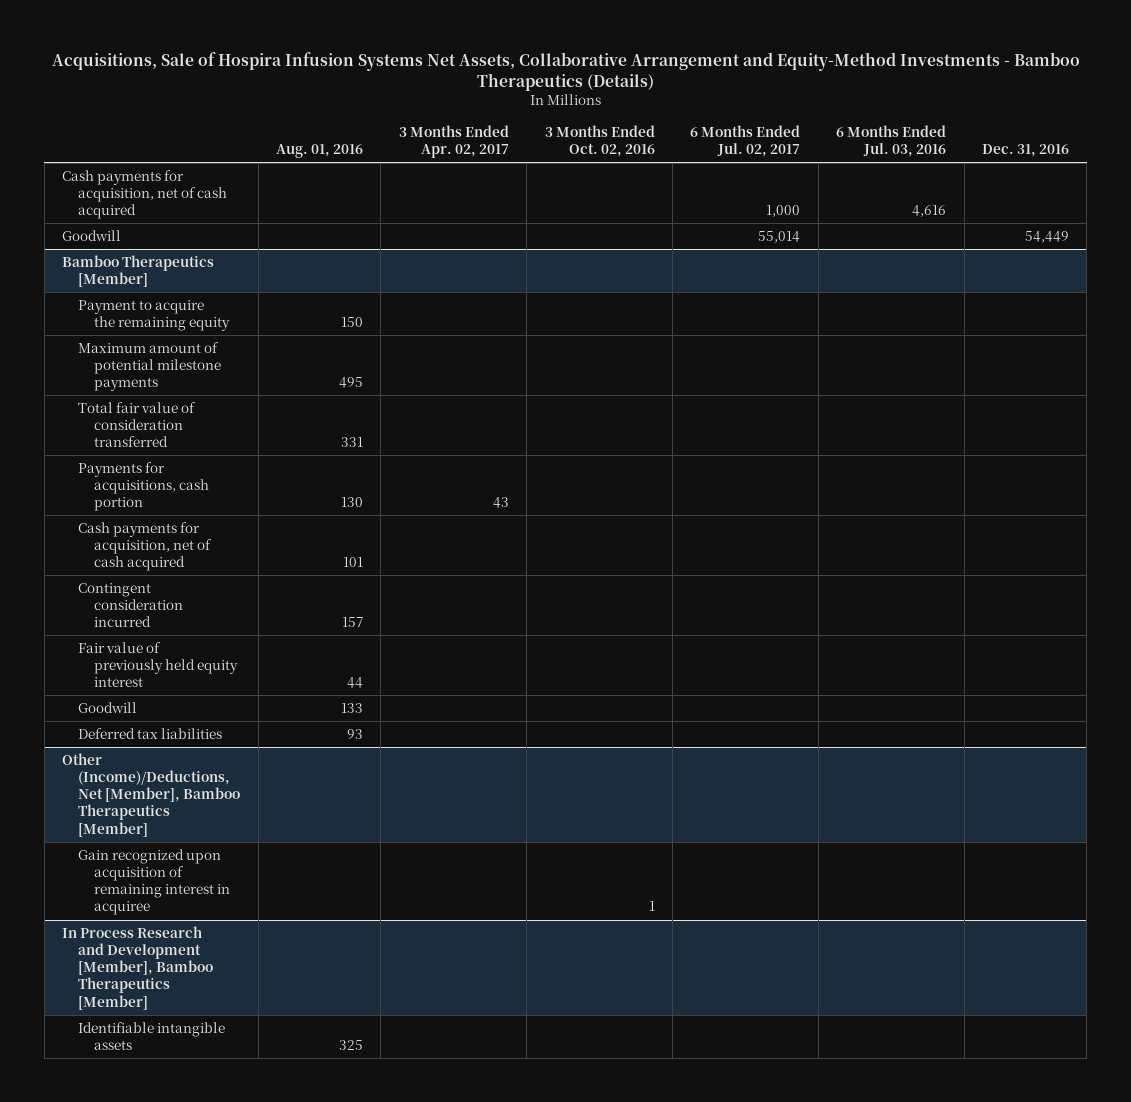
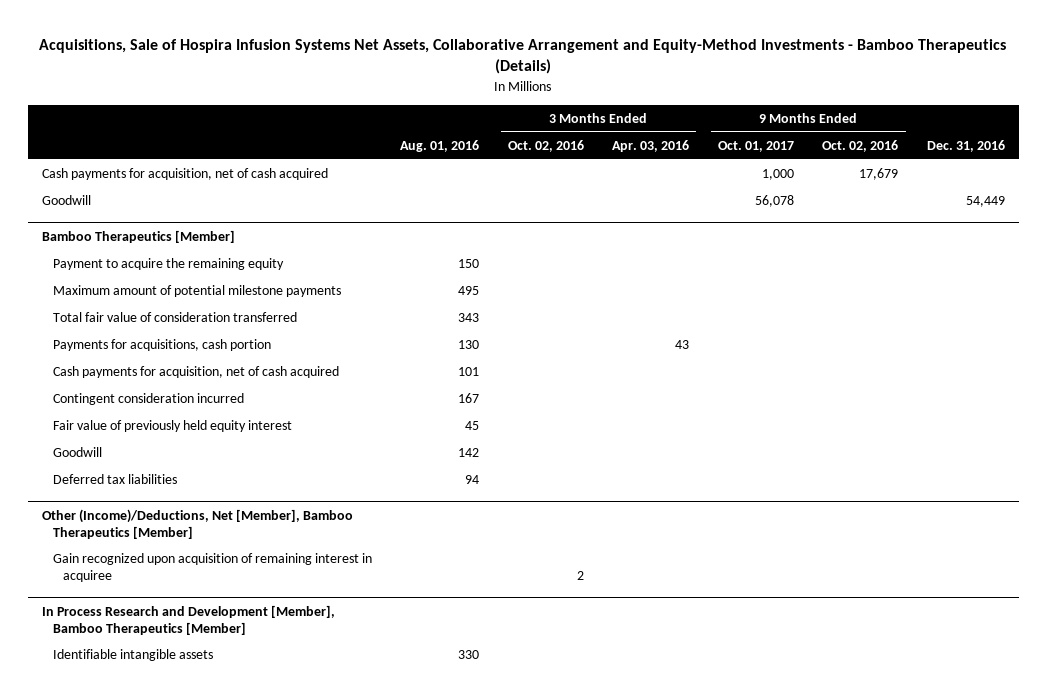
- | Aug. 01, 2016 | 3 Months Ended Apr. 02, 2017 | 3 Months Ended Oct. 02, 2016 | 6 Months Ended Jul. 02, 2017 | 6 Months Ended Jul. 03, 2016 | Dec. 31, 2016
+ | Aug. 01, 2016 | 3 Months Ended Oct. 02, 2016 | 3 Months Ended Apr. 03, 2016 | 9 Months Ended Oct. 01, 2017 | 9 Months Ended Oct. 02, 2016 | Dec. 31, 2016
@ Bamboo Therapeutics [Member]
- Total fair value of consideration transferred | 331 | | | | |
+ Total fair value of consideration transferred | 343 | | | | |
- Contingent consideration incurred | 157 | | | | |
- Fair value of previously held equity interest | 44 | | | | |
- Goodwill | 133 | | | | |
- Deferred tax liabilities | 93 | | | | |
+ Contingent consideration incurred | 167 | | | | |
+ Fair value of previously held equity interest | 45 | | | | |
+ Goodwill | 142 | | | | |
+ Deferred tax liabilities | 94 | | | | |
@ Other (Income)/Deductions, Net [Member], Bamboo Therapeutics [Member]
- Gain recognized upon acquisition of remaining interest in acquiree | | | 1 | | |
+ Gain recognized upon acquisition of remaining interest in acquiree | | 2 | | | |
@ In Process Research and Development [Member], Bamboo Therapeutics [Member]
- Identifiable intangible assets | 325 | | | | |
+ Identifiable intangible assets | 330 | | | | |

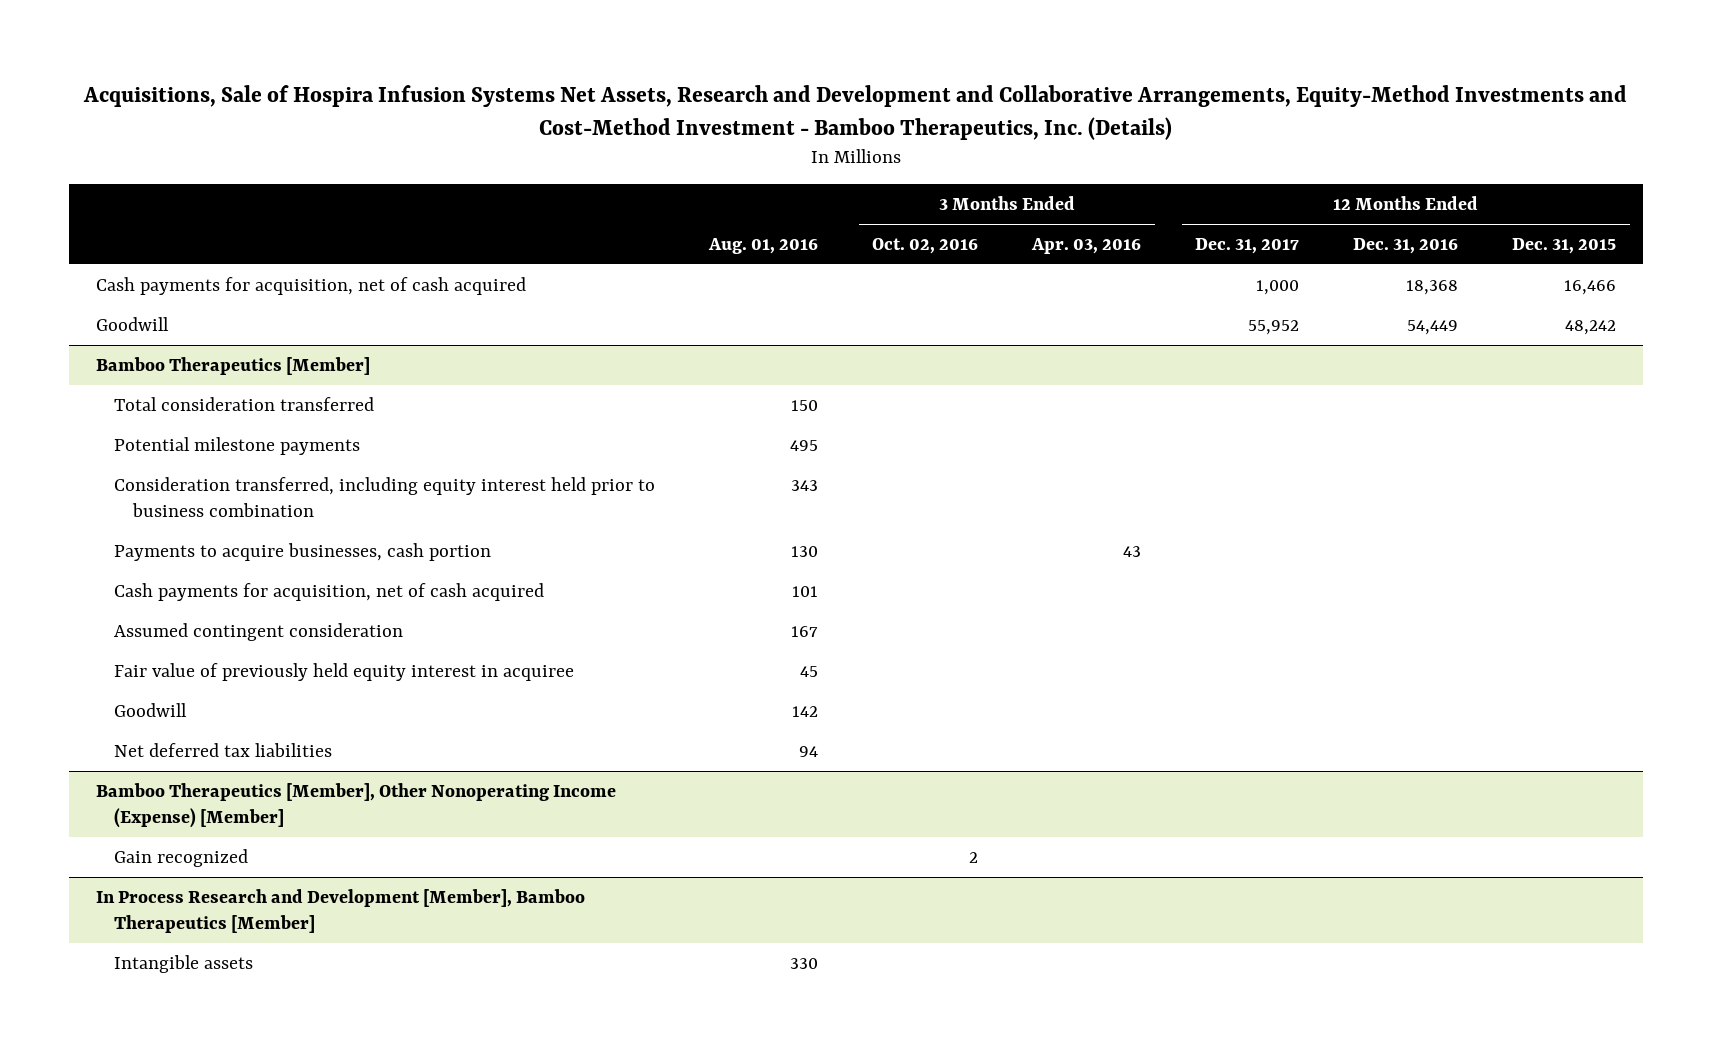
- Acquisitions, Sale of Hospira Infusion Systems Net Assets, Collaborative Arrangement and Equity-Method Investments - Bamboo Therapeutics (Details)
+ Acquisitions, Sale of Hospira Infusion Systems Net Assets, Research and Development and Collaborative Arrangements, Equity-Method Investments and Cost-Method Investment - Bamboo Therapeutics, Inc. (Details)
- | Aug. 01, 2016 | 3 Months Ended Oct. 02, 2016 | 3 Months Ended Apr. 03, 2016 | 9 Months Ended Oct. 01, 2017 | 9 Months Ended Oct. 02, 2016 | Dec. 31, 2016
+ | Aug. 01, 2016 | 3 Months Ended Oct. 02, 2016 | 3 Months Ended Apr. 03, 2016 | 12 Months Ended Dec. 31, 2017 | 12 Months Ended Dec. 31, 2016 | 12 Months Ended Dec. 31, 2015
@ Bamboo Therapeutics [Member]
- Payment to acquire the remaining equity | 150 | | | | |
- Maximum amount of potential milestone payments | 495 | | | | |
- Total fair value of consideration transferred | 343 | | | | |
- Payments for acquisitions, cash portion | 130 | | 43 | | |
+ Total consideration transferred | 150 | | | | |
+ Potential milestone payments | 495 | | | | |
+ Consideration transferred, including equity interest held prior to business combination | 343 | | | | |
+ Payments to acquire businesses, cash portion | 130 | | 43 | | |
- Contingent consideration incurred | 167 | | | | |
- Fair value of previously held equity interest | 45 | | | | |
+ Assumed contingent consideration | 167 | | | | |
+ Fair value of previously held equity interest in acquiree | 45 | | | | |
- Deferred tax liabilities | 94 | | | | |
- Other (Income)/Deductions, Net [Member], Bamboo Therapeutics [Member]
- Gain recognized upon acquisition of remaining interest in acquiree | | 2 | | | |
@ Bamboo Therapeutics [Member]
+ Net deferred tax liabilities | 94 | | | | |
+ Bamboo Therapeutics [Member], Other Nonoperating Income (Expense) [Member]
+ Gain recognized | | 2 | | | |
@ In Process Research and Development [Member], Bamboo Therapeutics [Member]
- Identifiable intangible assets | 330 | | | | |
+ Intangible assets | 330 | | | | |

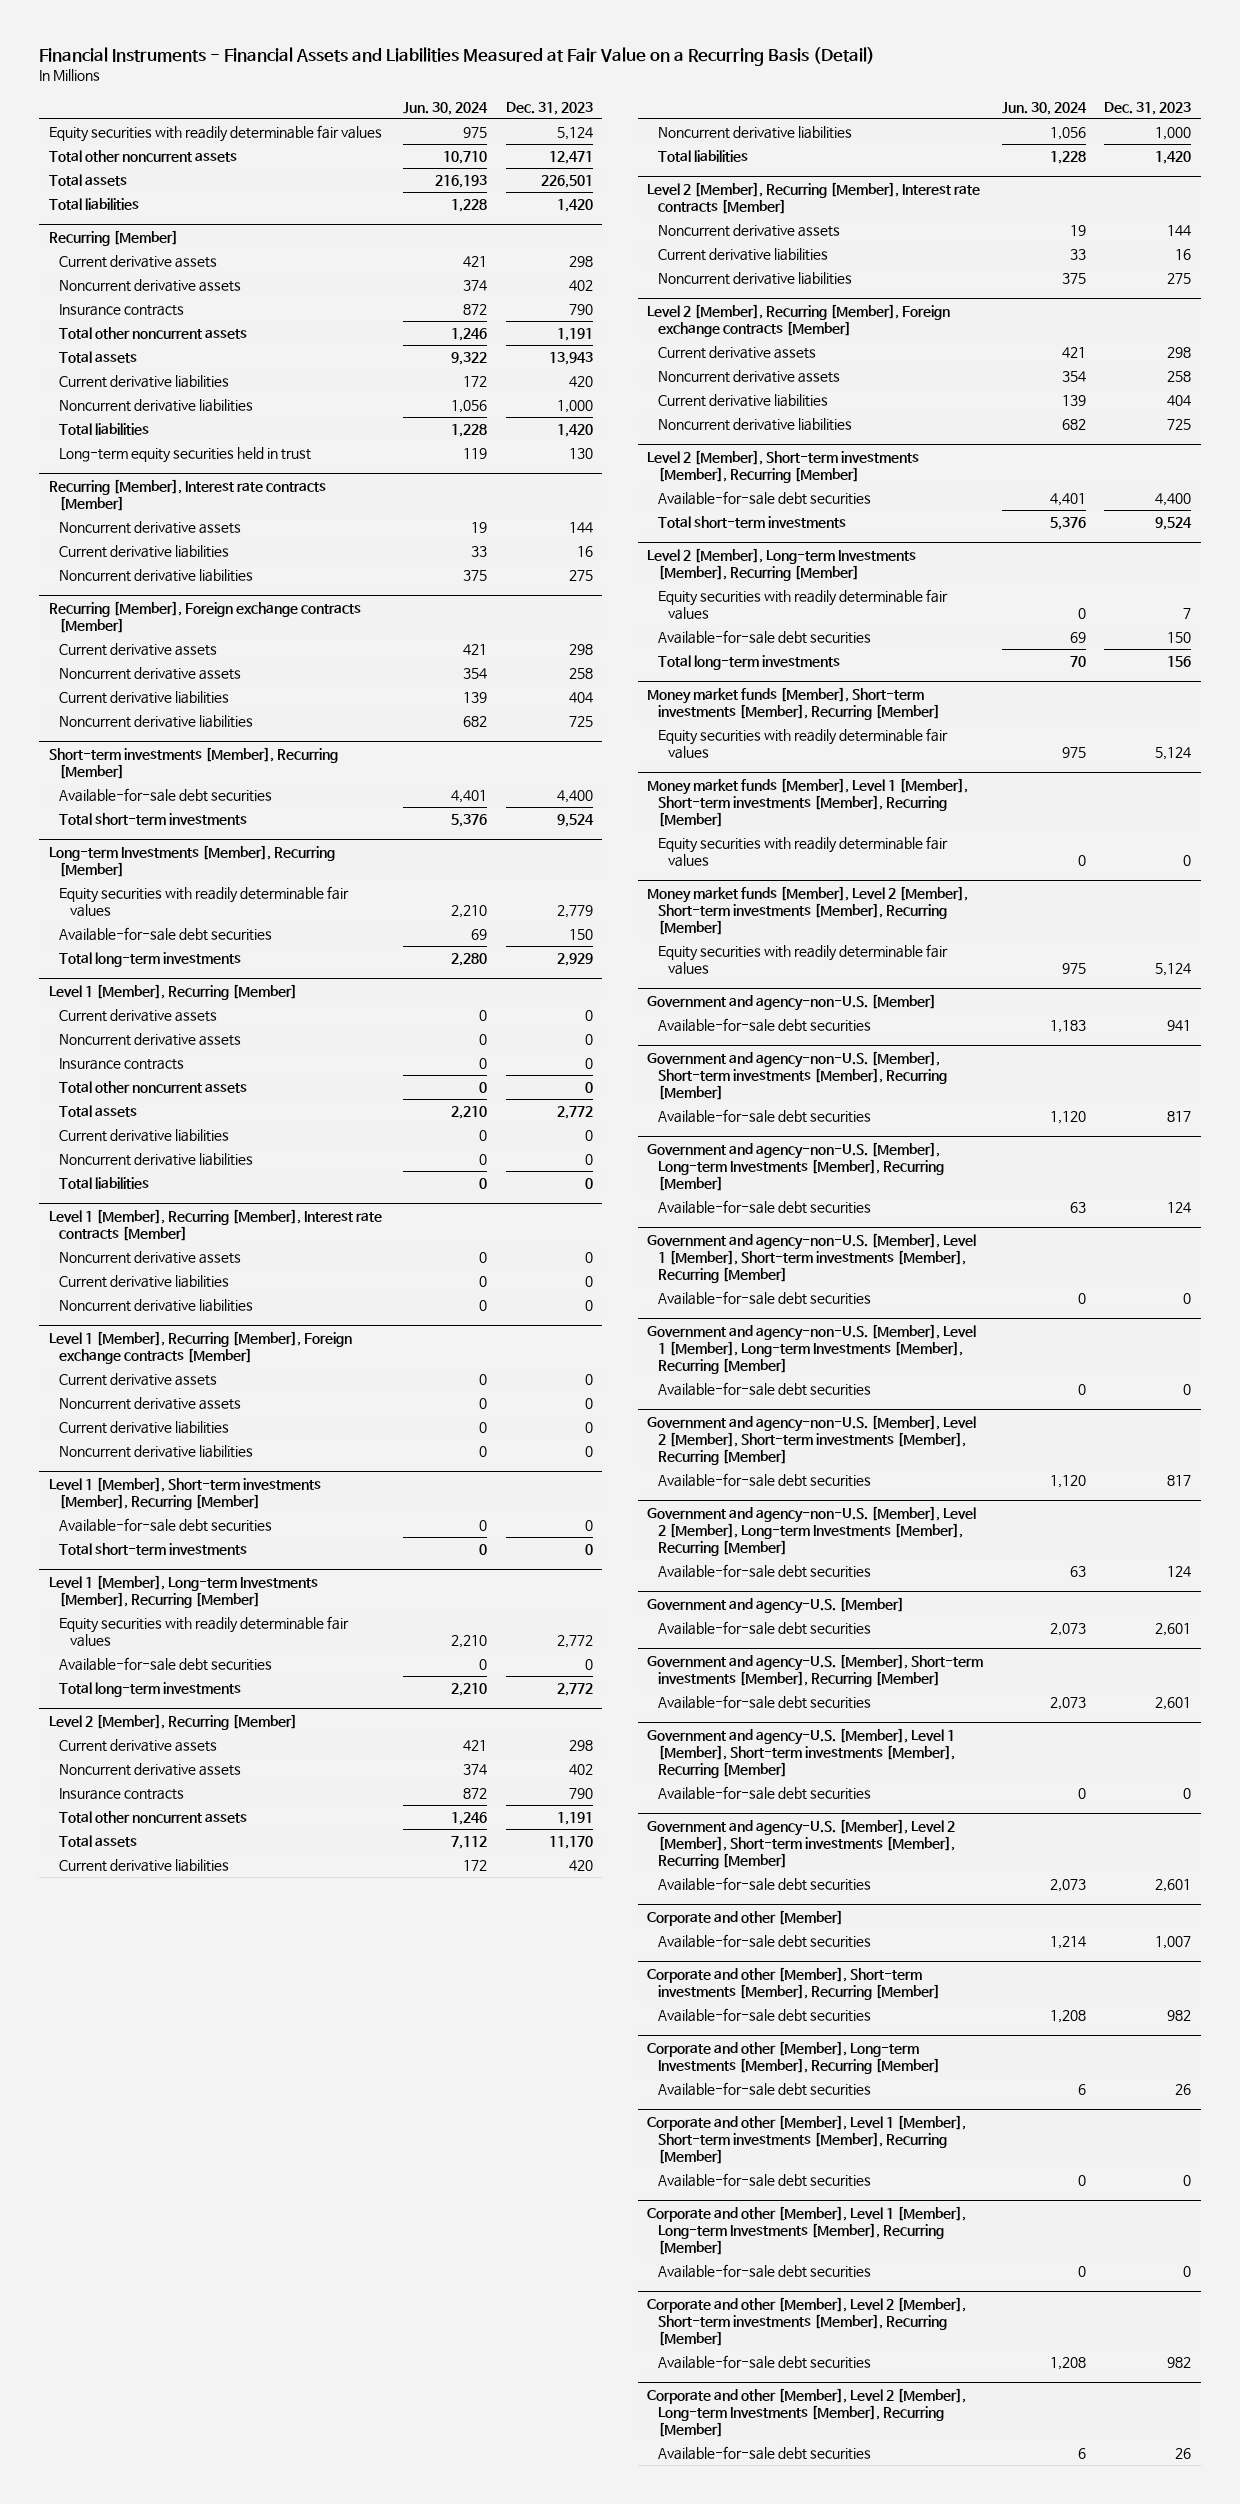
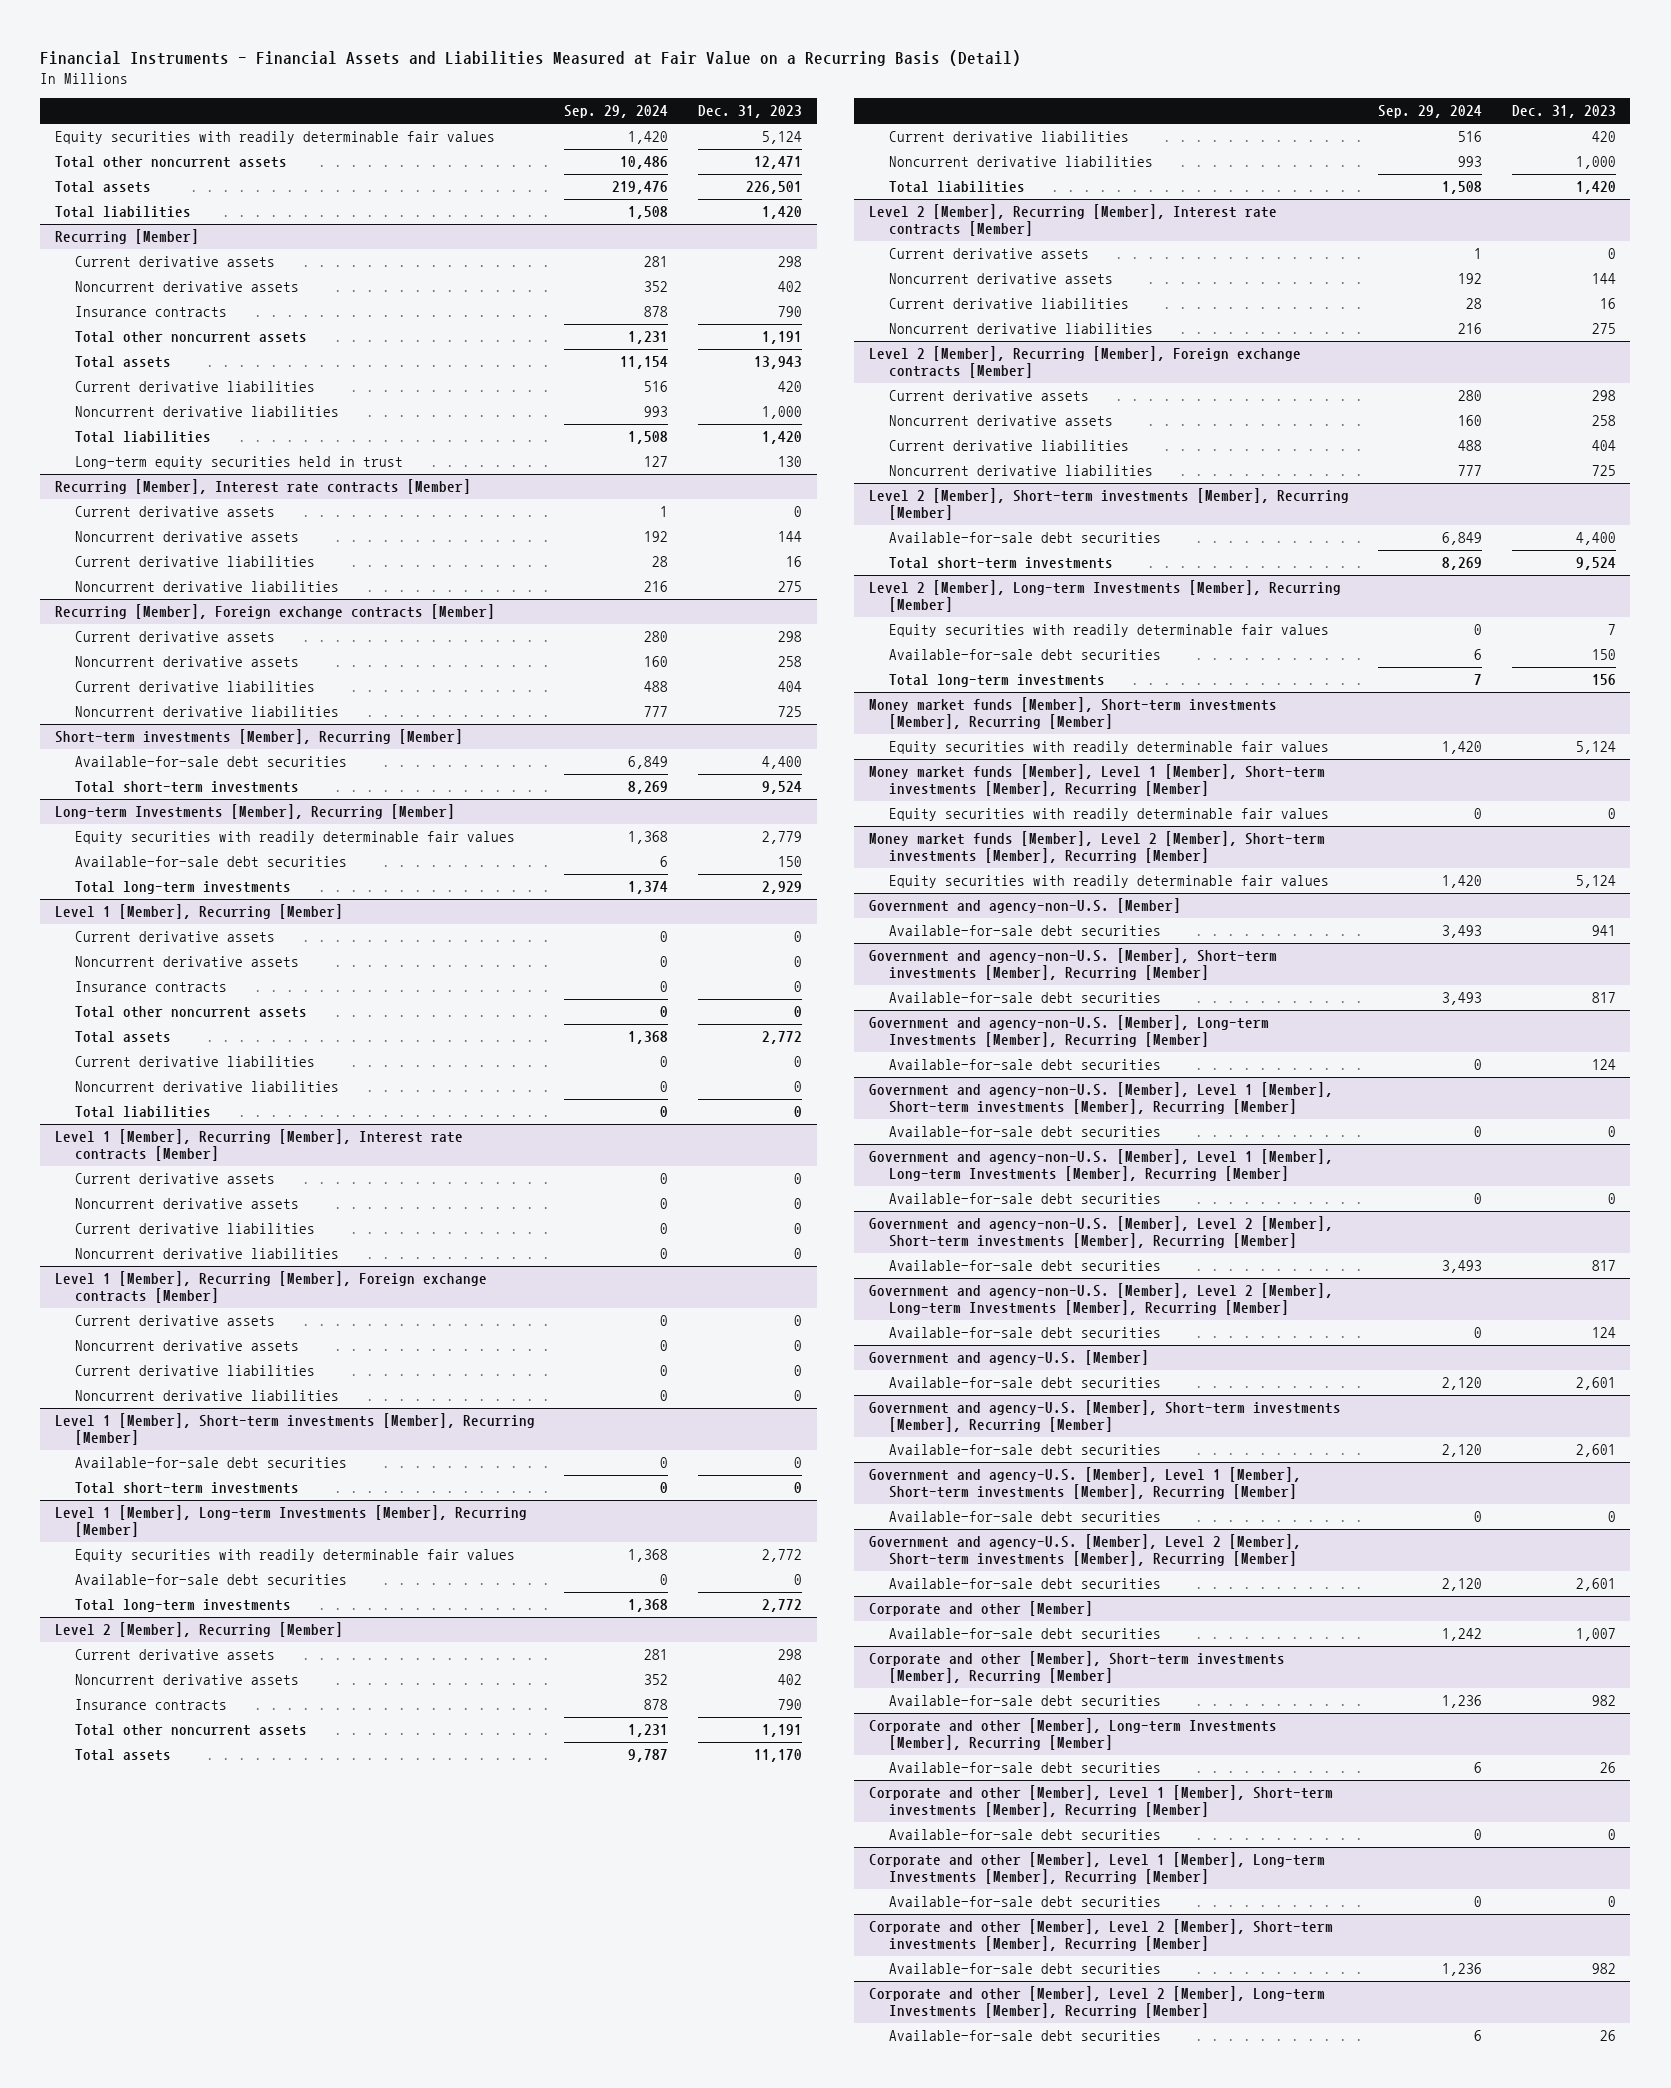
- | Jun. 30, 2024 | Dec. 31, 2023
+ | Sep. 29, 2024 | Dec. 31, 2023
@ Recurring [Member], Interest rate contracts [Member]
+ Current derivative assets | 1 | 0
@ Level 1 [Member], Recurring [Member], Interest rate contracts [Member]
+ Current derivative assets | 0 | 0
@ Level 2 [Member], Recurring [Member], Interest rate contracts [Member]
+ Current derivative assets | 1 | 0

